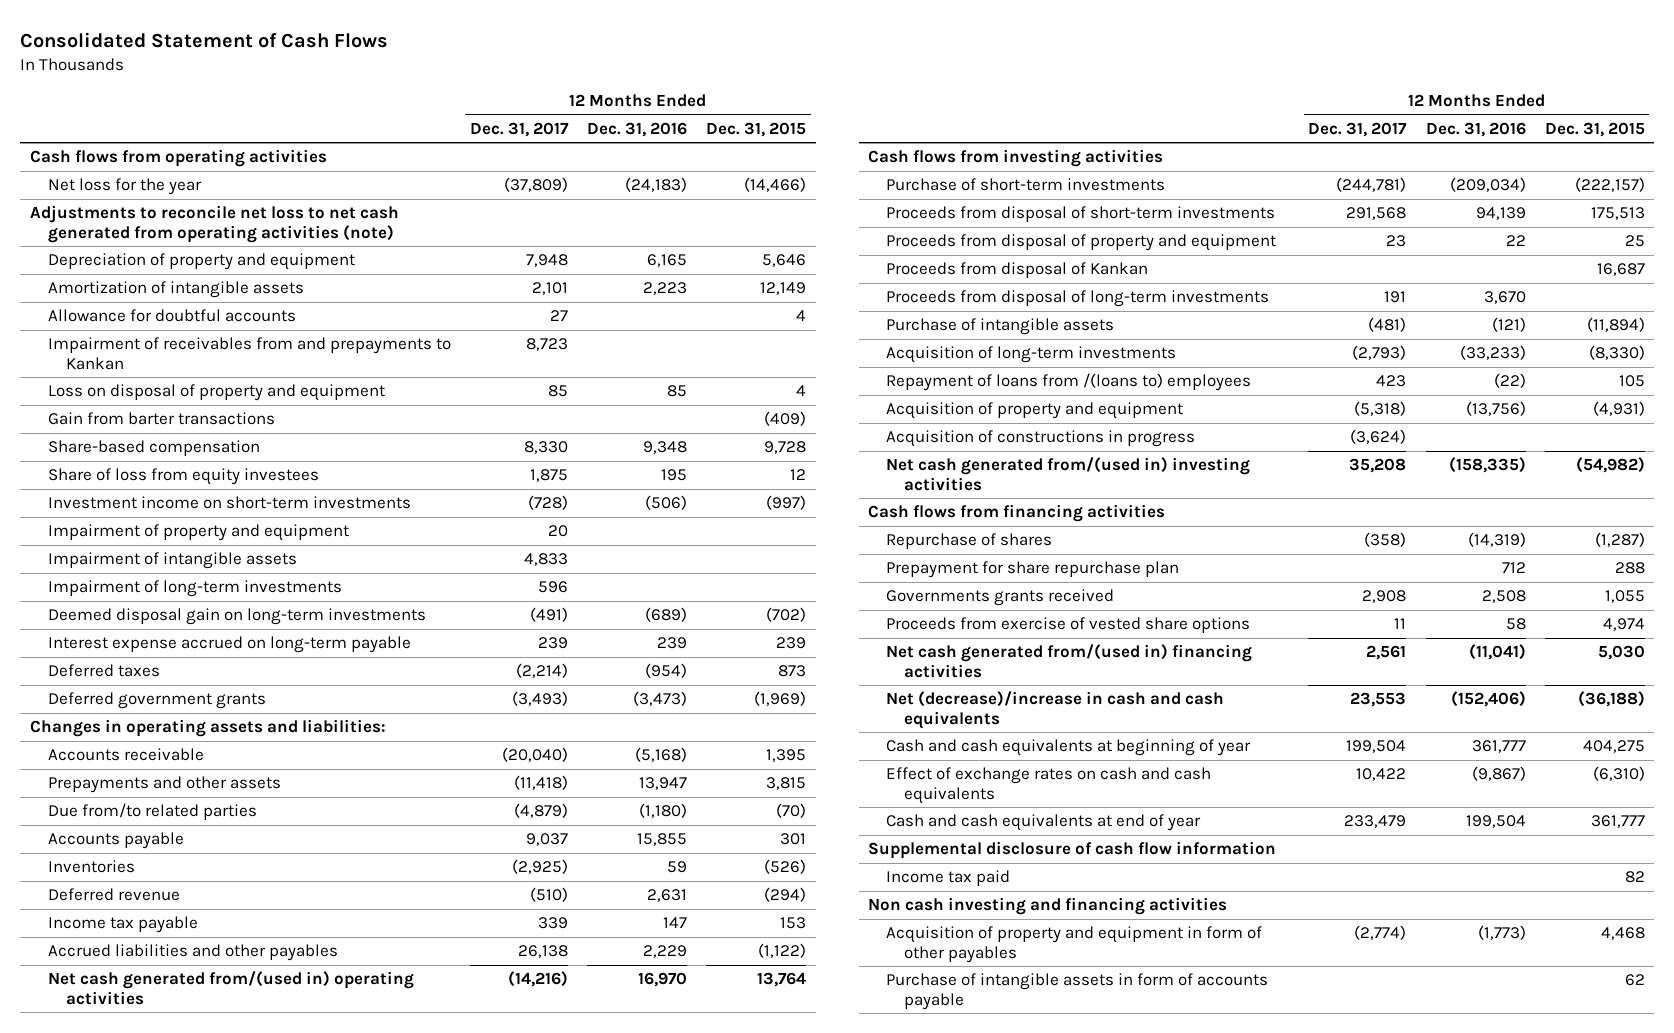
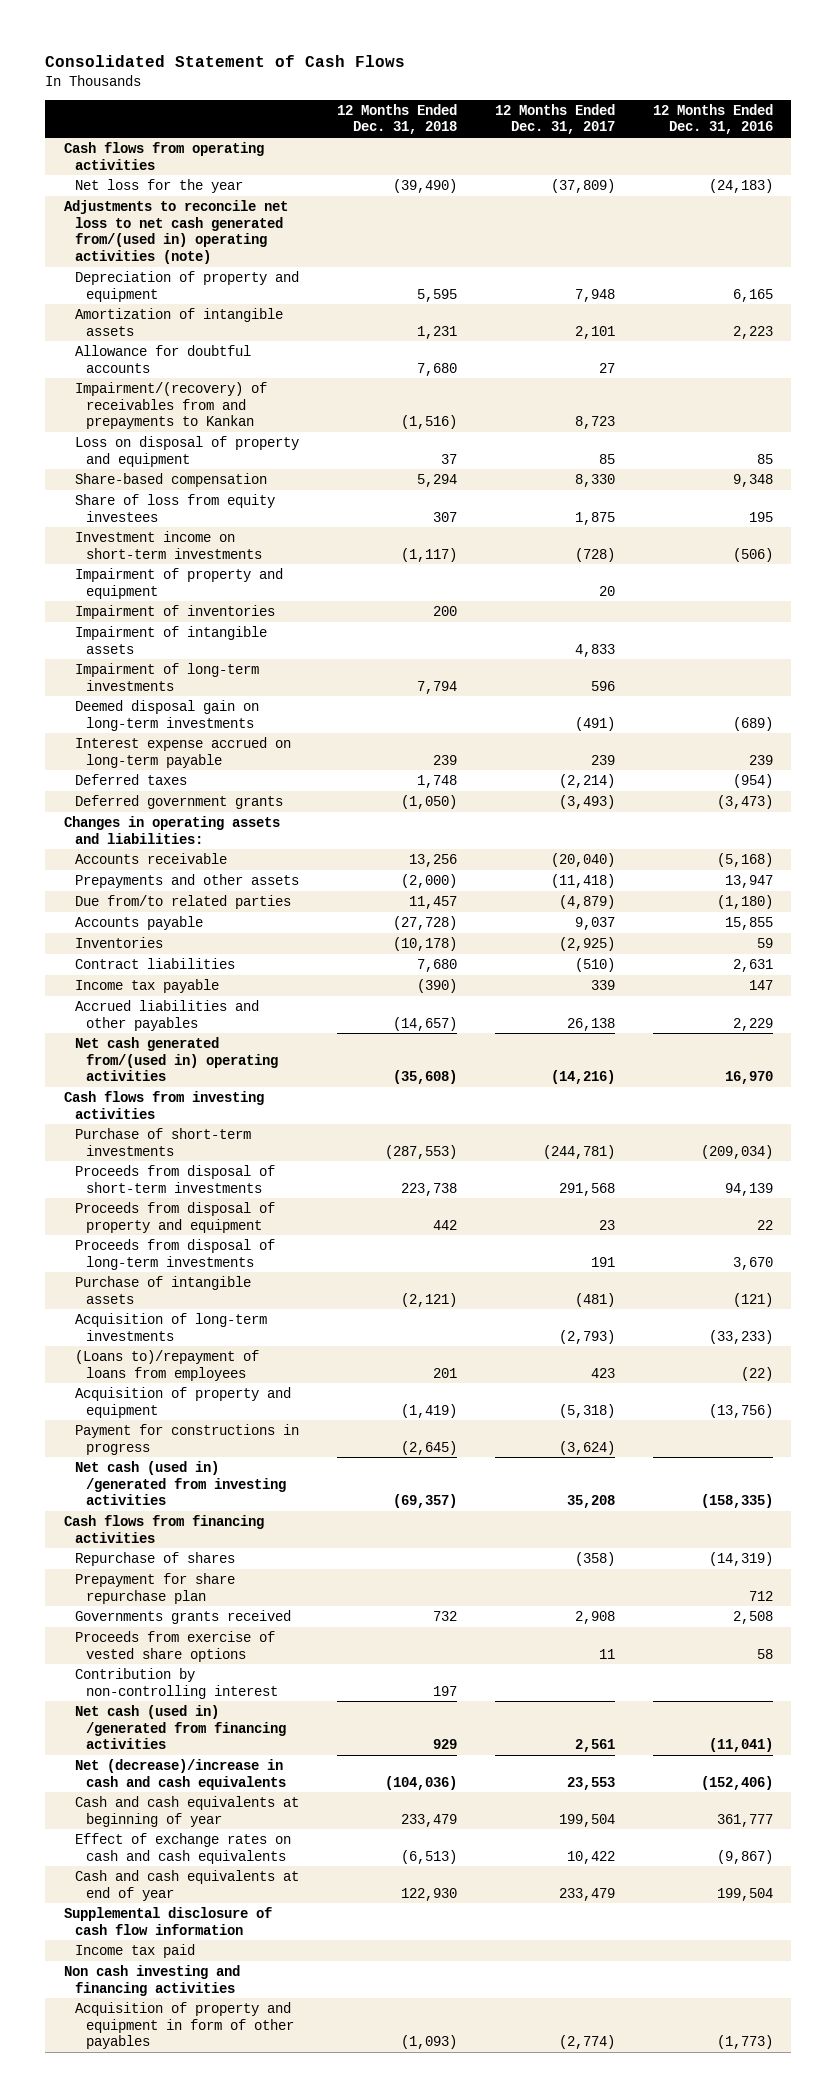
- | 12 Months Ended Dec. 31, 2017 | 12 Months Ended Dec. 31, 2016 | 12 Months Ended Dec. 31, 2015
+ | 12 Months Ended Dec. 31, 2018 | 12 Months Ended Dec. 31, 2017 | 12 Months Ended Dec. 31, 2016
- Adjustments to reconcile net loss to net cash generated from operating activities (note)
+ Adjustments to reconcile net loss to net cash generated from/(used in) operating activities (note)
- Impairment of receivables from and prepayments to Kankan | 8,723 | |
+ Impairment/(recovery) of receivables from and prepayments to Kankan | (1,516) | 8,723 |
- Gain from barter transactions | | | (409)
+ Impairment of inventories | 200 | |
- Deferred revenue | (510) | 2,631 | (294)
+ Contract liabilities | 7,680 | (510) | 2,631
- Proceeds from disposal of Kankan | | | 16,687
- Repayment of loans from /(loans to) employees | 423 | (22) | 105
+ (Loans to)/repayment of loans from employees | 201 | 423 | (22)
- Acquisition of constructions in progress | (3,624) | |
- Net cash generated from/(used in) investing activities | 35,208 | (158,335) | (54,982)
+ Payment for constructions in progress | (2,645) | (3,624) |
+ Net cash (used in) /generated from investing activities | (69,357) | 35,208 | (158,335)
- Net cash generated from/(used in) financing activities | 2,561 | (11,041) | 5,030
+ Contribution by non-controlling interest | 197 | |
+ Net cash (used in) /generated from financing activities | 929 | 2,561 | (11,041)
- Purchase of intangible assets in form of accounts payable | | | 62

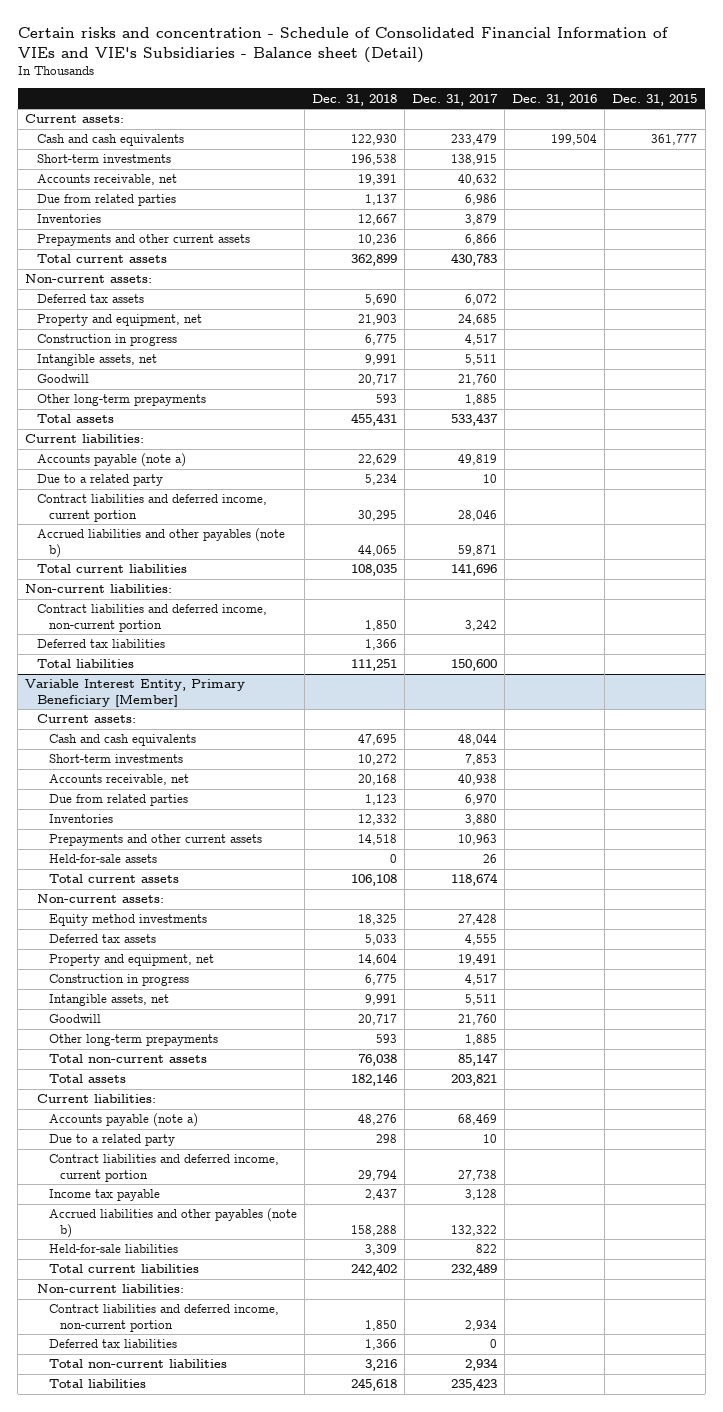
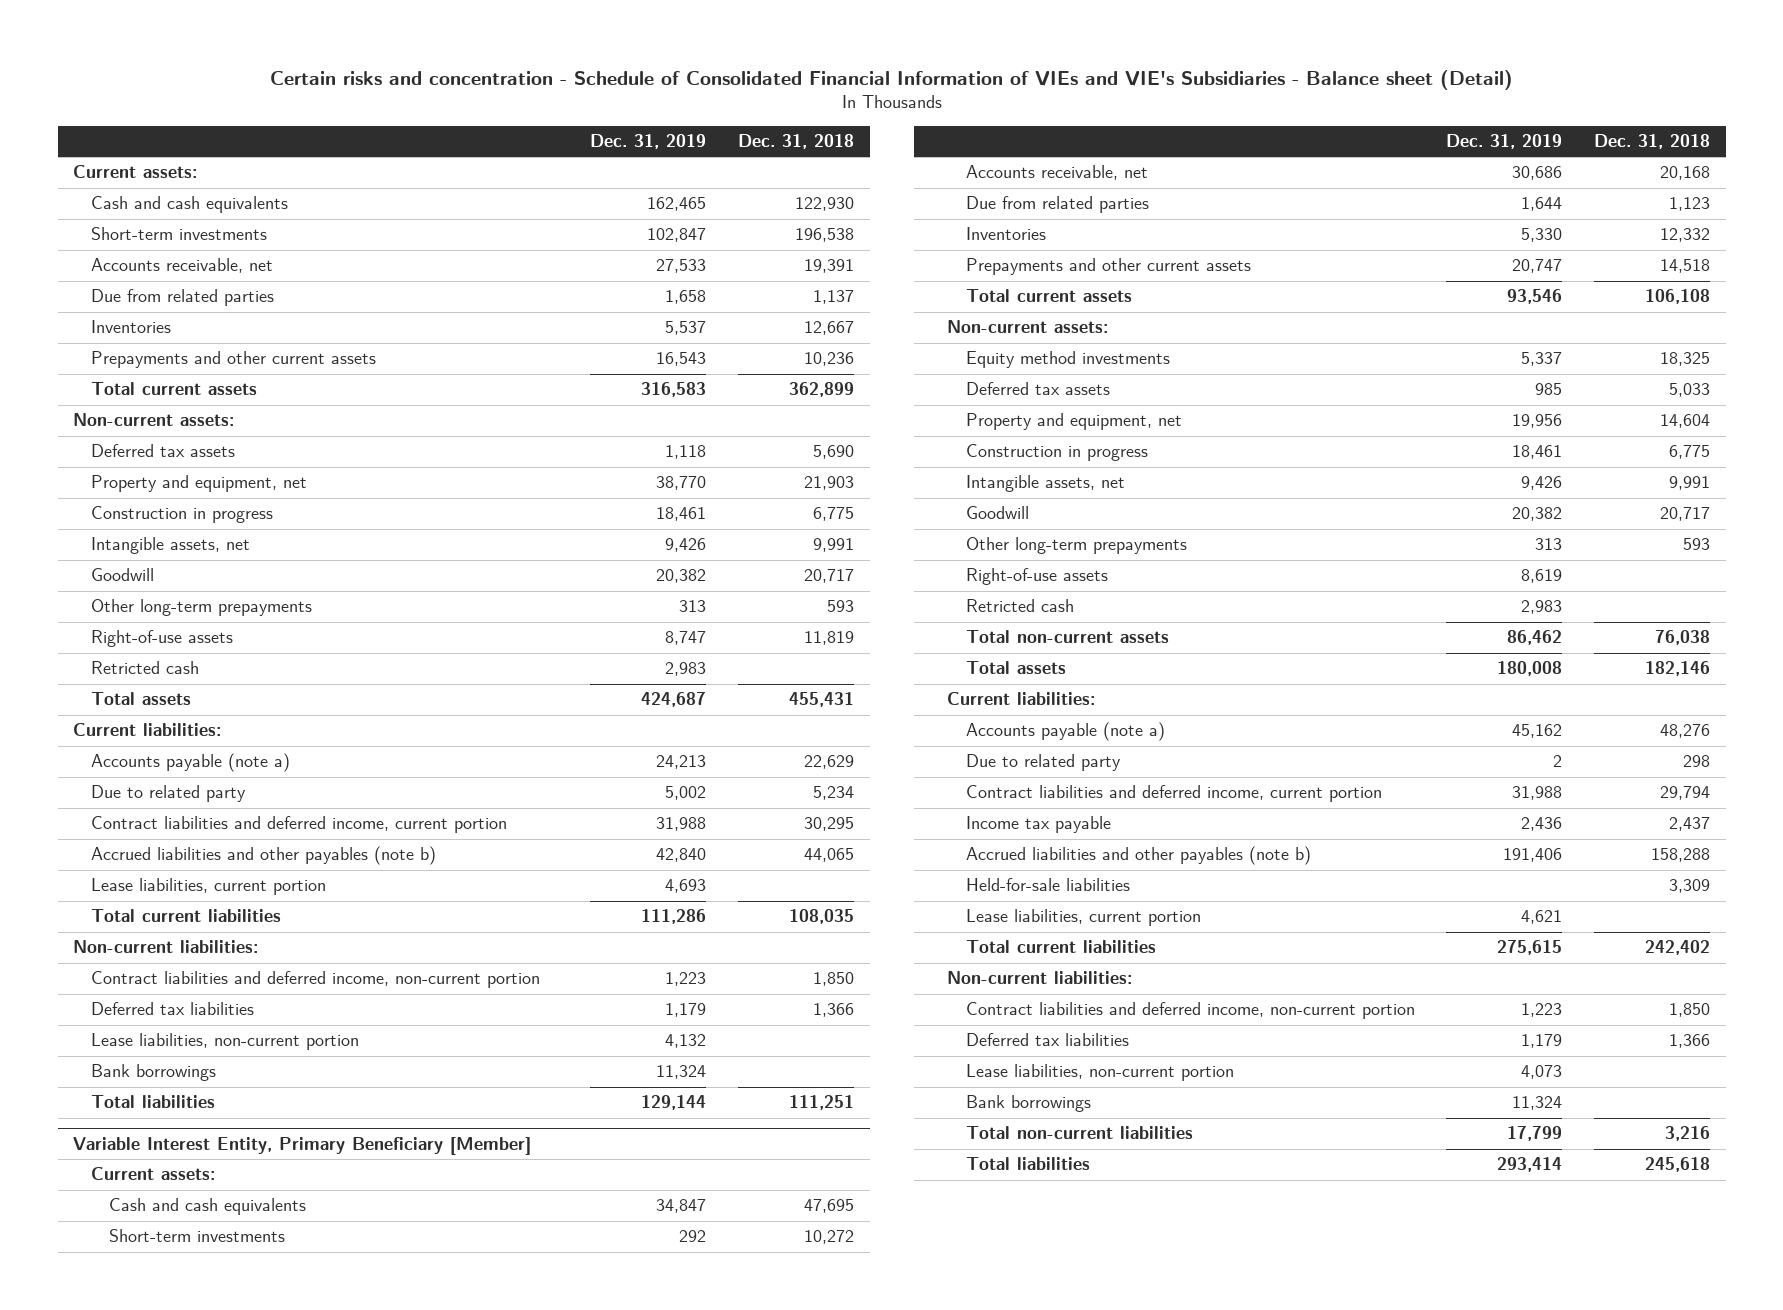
- | Dec. 31, 2018 | Dec. 31, 2017 | Dec. 31, 2016 | Dec. 31, 2015
+ | Dec. 31, 2019 | Dec. 31, 2018
+ Right-of-use assets | 8,747 | 11,819
+ Retricted cash | 2,983 |
- Due to a related party | 5,234 | 10 | |
+ Due to related party | 5,002 | 5,234
+ Lease liabilities, current portion | 4,693 |
+ Lease liabilities, non-current portion | 4,132 |
+ Bank borrowings | 11,324 |
@ Variable Interest Entity, Primary Beneficiary [Member]
- Held-for-sale assets | 0 | 26 | |
+ Right-of-use assets | 8,619 |
+ Retricted cash | 2,983 |
- Due to a related party | 298 | 10 | |
+ Due to related party | 2 | 298
+ Lease liabilities, current portion | 4,621 |
+ Lease liabilities, non-current portion | 4,073 |
+ Bank borrowings | 11,324 |

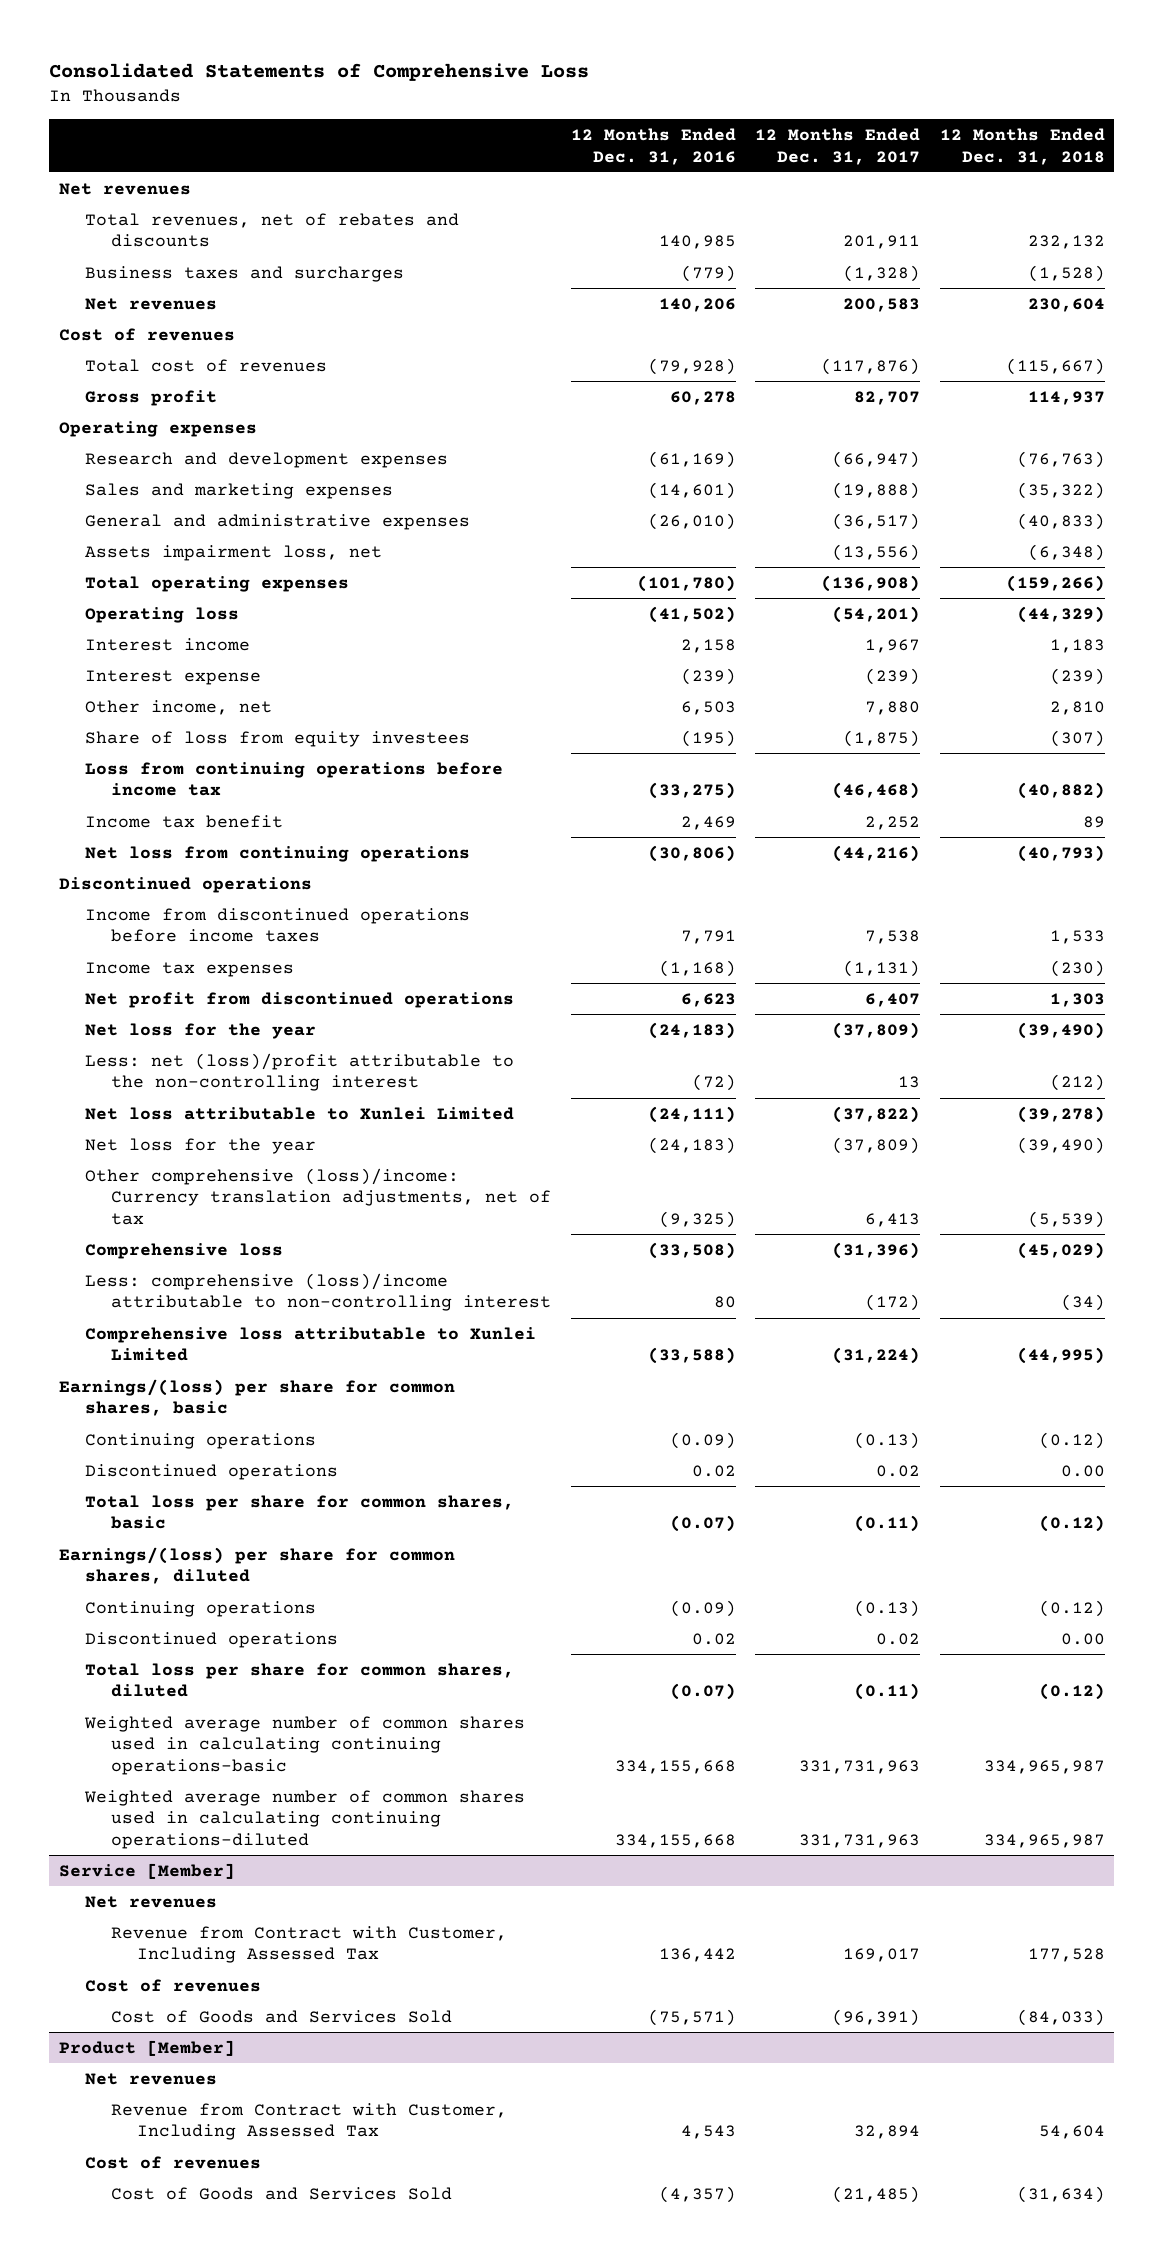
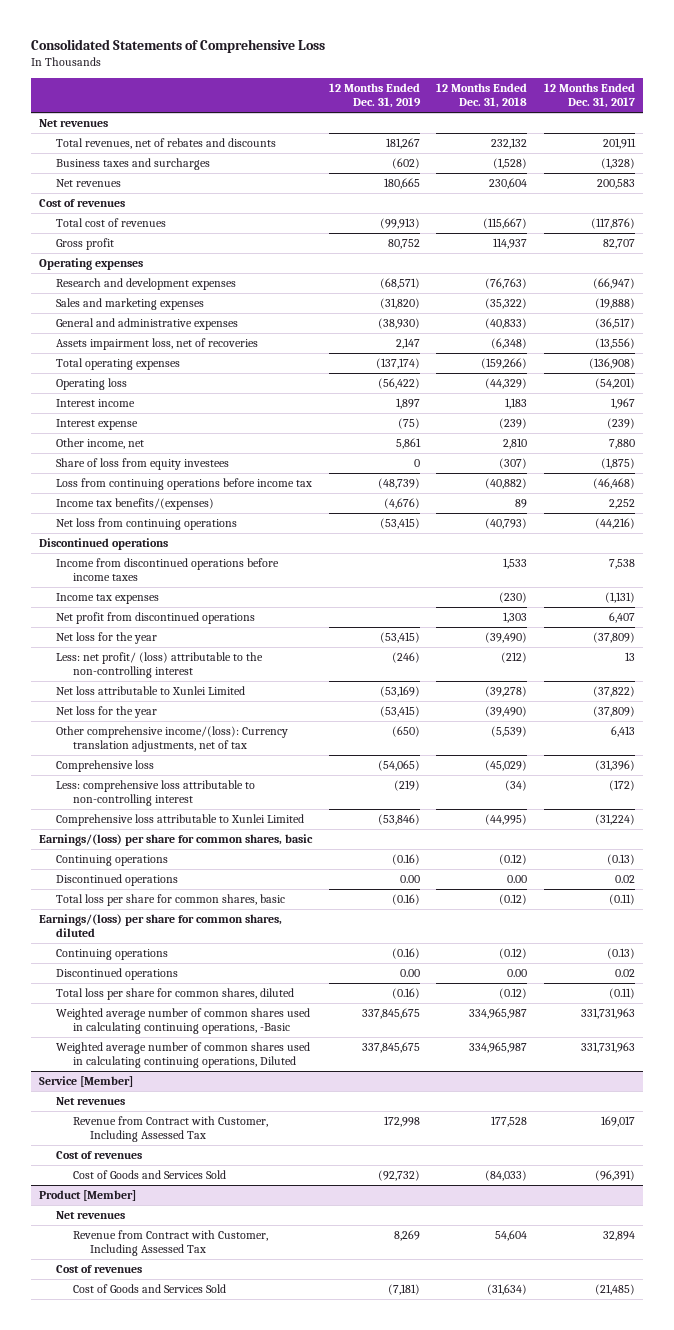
- | 12 Months Ended Dec. 31, 2016 | 12 Months Ended Dec. 31, 2017 | 12 Months Ended Dec. 31, 2018
+ | 12 Months Ended Dec. 31, 2019 | 12 Months Ended Dec. 31, 2018 | 12 Months Ended Dec. 31, 2017
- Assets impairment loss, net | | (13,556) | (6,348)
+ Assets impairment loss, net of recoveries | 2,147 | (6,348) | (13,556)
- Income tax benefit | 2,469 | 2,252 | 89
+ Income tax benefits/(expenses) | (4,676) | 89 | 2,252
- Less: net (loss)/profit attributable to the non-controlling interest | (72) | 13 | (212)
+ Less: net profit/ (loss) attributable to the non-controlling interest | (246) | (212) | 13
- Other comprehensive (loss)/income: Currency translation adjustments, net of tax | (9,325) | 6,413 | (5,539)
+ Other comprehensive income/(loss): Currency translation adjustments, net of tax | (650) | (5,539) | 6,413
- Less: comprehensive (loss)/income attributable to non-controlling interest | 80 | (172) | (34)
+ Less: comprehensive loss attributable to non-controlling interest | (219) | (34) | (172)
- Weighted average number of common shares used in calculating continuing operations-basic | 334,155,668 | 331,731,963 | 334,965,987
- Weighted average number of common shares used in calculating continuing operations-diluted | 334,155,668 | 331,731,963 | 334,965,987
+ Weighted average number of common shares used in calculating continuing operations, -Basic | 337,845,675 | 334,965,987 | 331,731,963
+ Weighted average number of common shares used in calculating continuing operations, Diluted | 337,845,675 | 334,965,987 | 331,731,963

